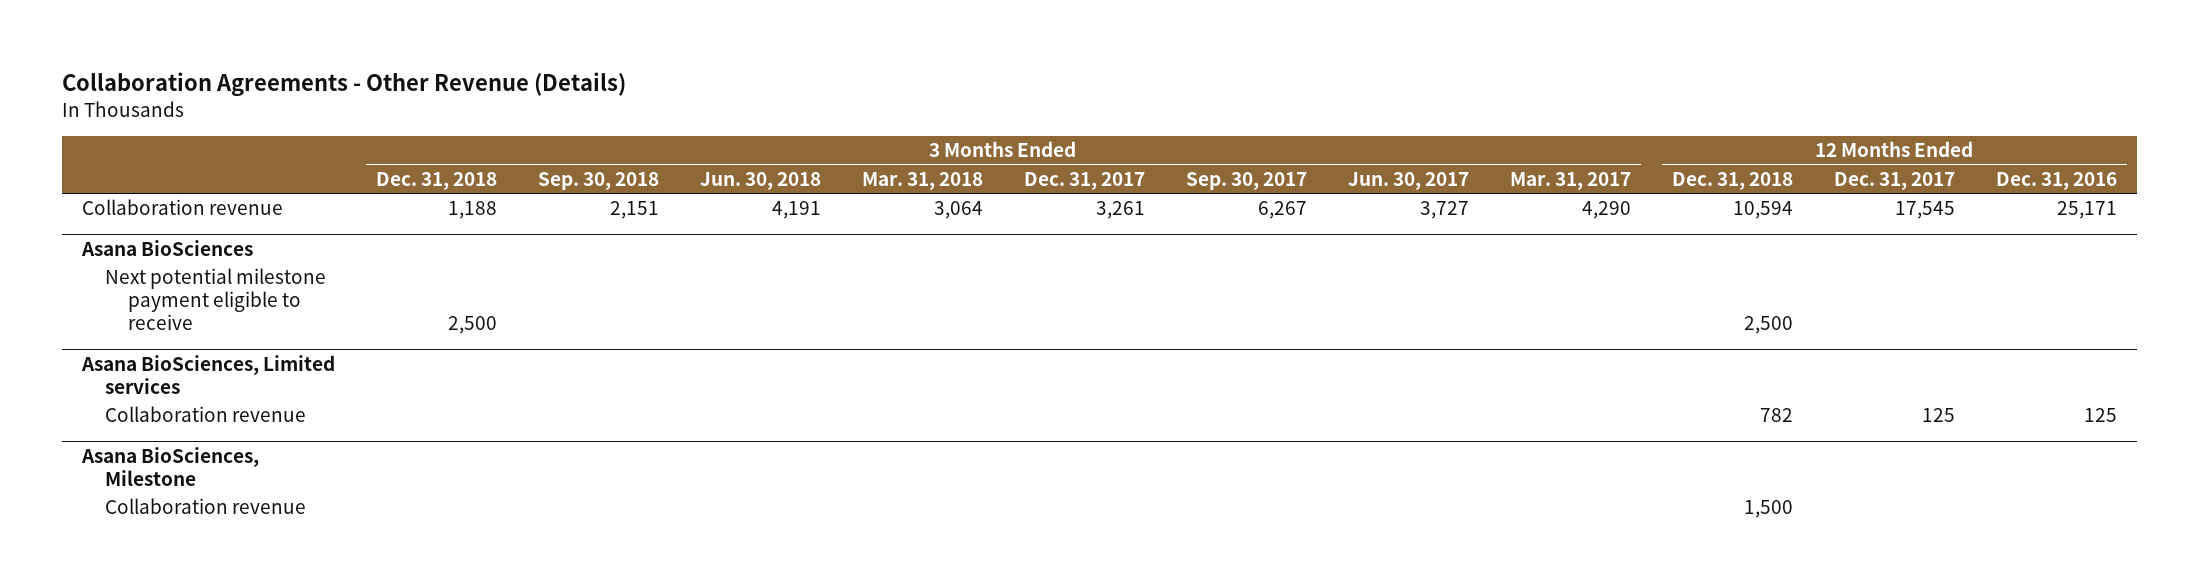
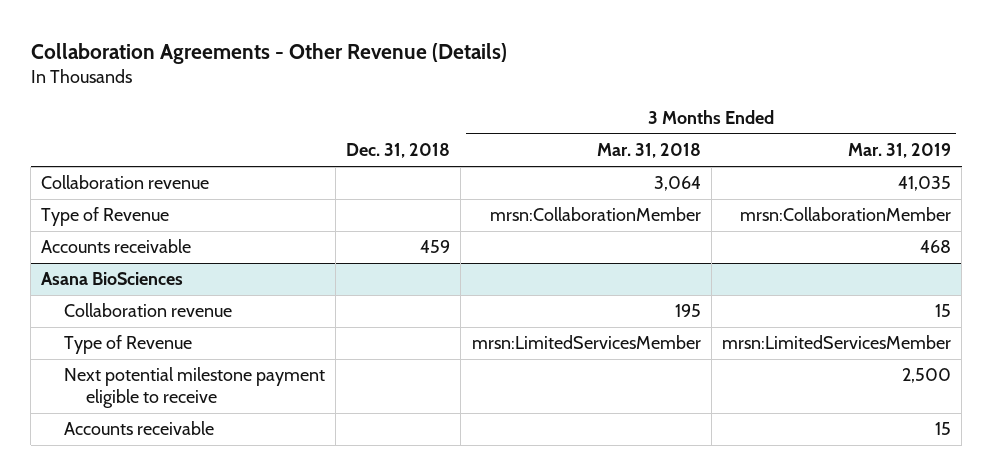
- | 3 Months Ended Dec. 31, 2018 | 3 Months Ended Sep. 30, 2018 | 3 Months Ended Jun. 30, 2018 | 3 Months Ended Mar. 31, 2018 | 3 Months Ended Dec. 31, 2017 | 3 Months Ended Sep. 30, 2017 | 3 Months Ended Jun. 30, 2017 | 3 Months Ended Mar. 31, 2017 | 12 Months Ended Dec. 31, 2018 | 12 Months Ended Dec. 31, 2017 | 12 Months Ended Dec. 31, 2016
+ | Dec. 31, 2018 | 3 Months Ended Mar. 31, 2018 | 3 Months Ended Mar. 31, 2019
+ Type of Revenue | | mrsn:CollaborationMember | mrsn:CollaborationMember
+ Accounts receivable | 459 | | 468
@ Asana BioSciences
+ Collaboration revenue | | 195 | 15
+ Type of Revenue | | mrsn:LimitedServicesMember | mrsn:LimitedServicesMember
- Asana BioSciences, Limited services
- Collaboration revenue | | | | | | | | | 782 | 125 | 125
- Asana BioSciences, Milestone
- Collaboration revenue | | | | | | | | | 1,500 | |
@ Asana BioSciences
+ Accounts receivable | | | 15

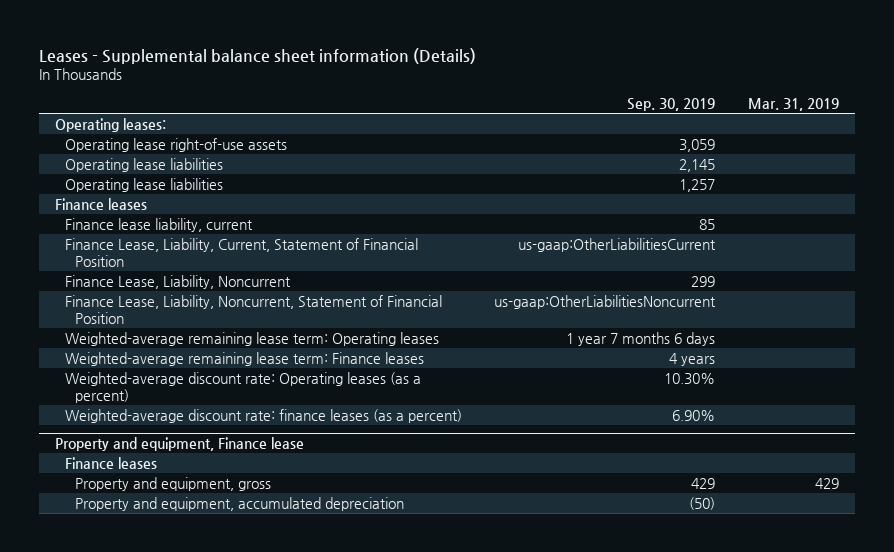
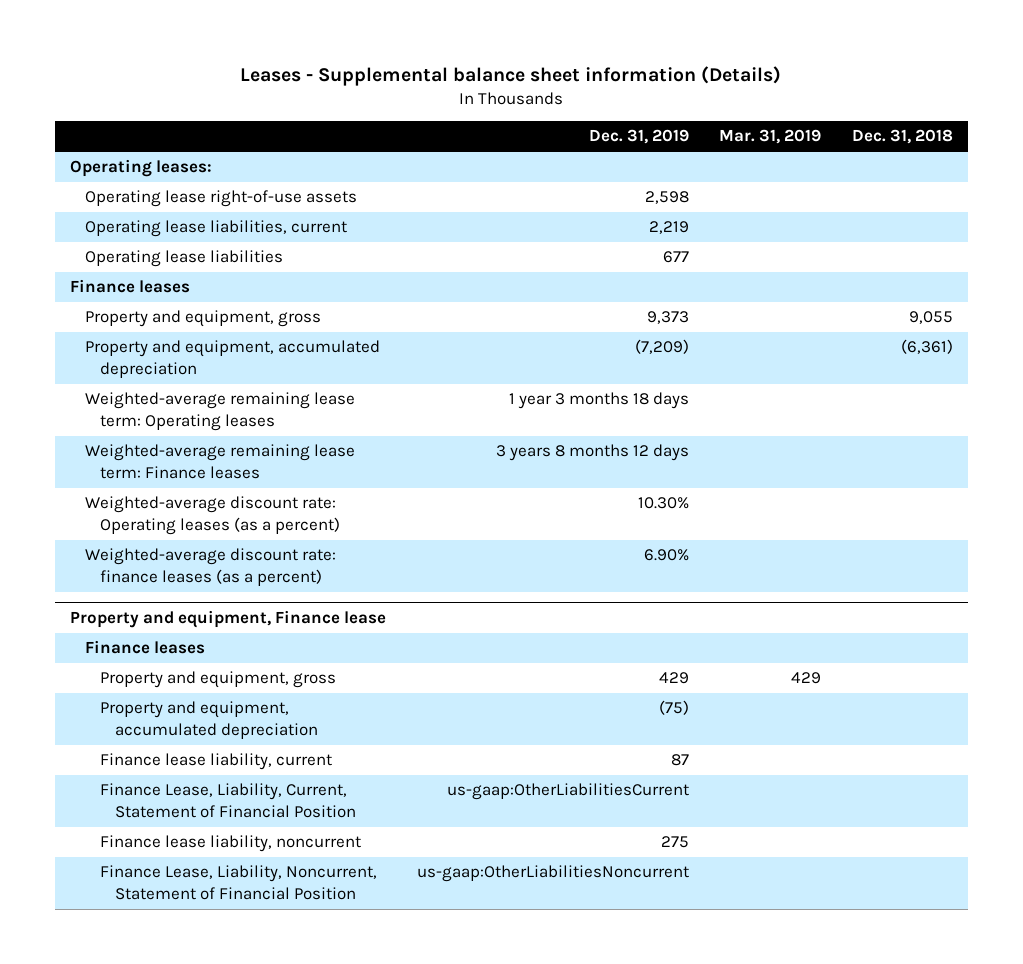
- | Sep. 30, 2019 | Mar. 31, 2019
+ | Dec. 31, 2019 | Mar. 31, 2019 | Dec. 31, 2018
- Operating lease liabilities | 2,145 |
+ Operating lease liabilities, current | 2,219 | |
- Finance lease liability, current | 85 |
- Finance Lease, Liability, Current, Statement of Financial Position | us-gaap:OtherLiabilitiesCurrent |
- Finance Lease, Liability, Noncurrent | 299 |
- Finance Lease, Liability, Noncurrent, Statement of Financial Position | us-gaap:OtherLiabilitiesNoncurrent |
+ Property and equipment, gross | 9,373 | | 9,055
+ Property and equipment, accumulated depreciation | (7,209) | | (6,361)
@ Property and equipment, Finance lease
+ Finance lease liability, current | 87 | |
+ Finance Lease, Liability, Current, Statement of Financial Position | us-gaap:OtherLiabilitiesCurrent | |
+ Finance lease liability, noncurrent | 275 | |
+ Finance Lease, Liability, Noncurrent, Statement of Financial Position | us-gaap:OtherLiabilitiesNoncurrent | |

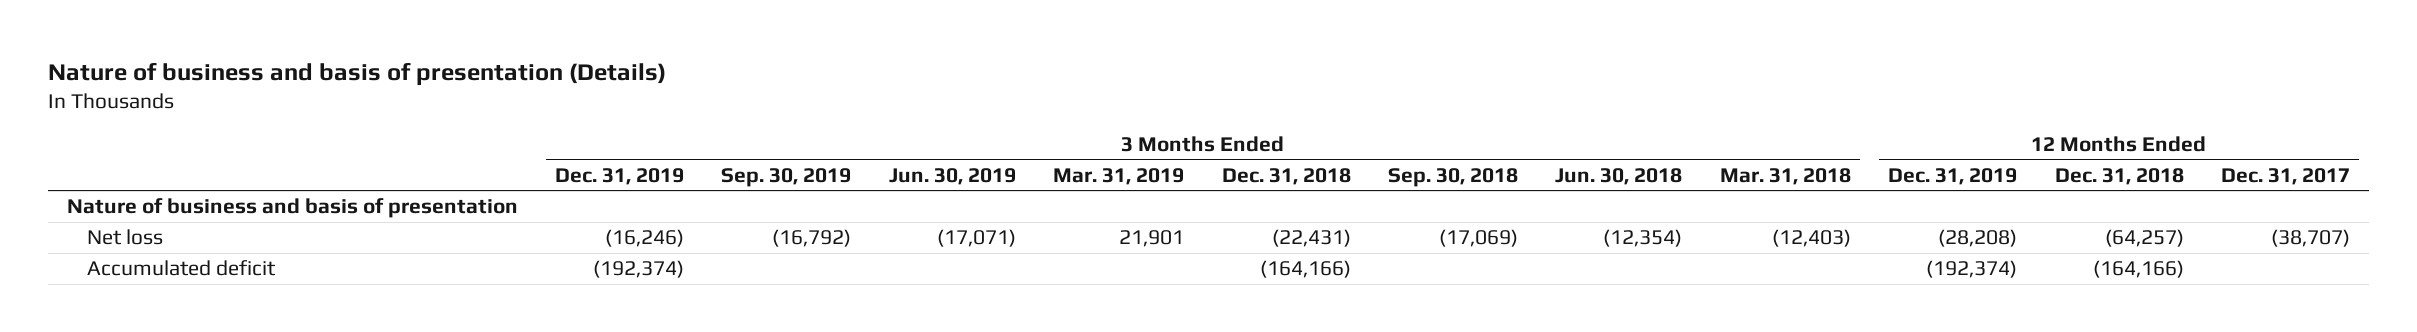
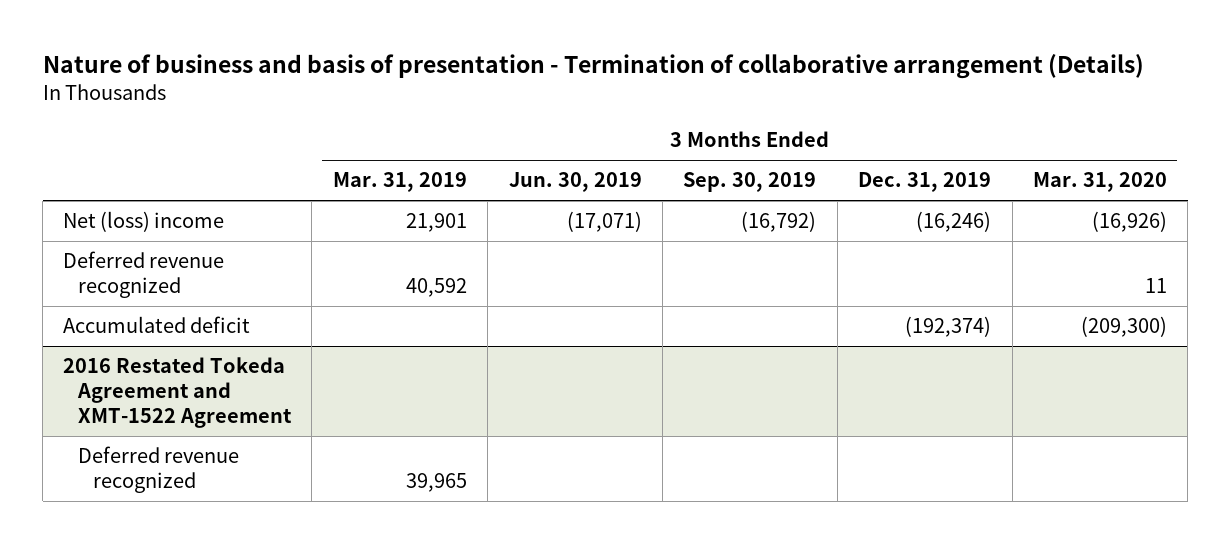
- Nature of business and basis of presentation (Details)
+ Nature of business and basis of presentation - Termination of collaborative arrangement (Details)
- | 3 Months Ended Dec. 31, 2019 | 3 Months Ended Sep. 30, 2019 | 3 Months Ended Jun. 30, 2019 | 3 Months Ended Mar. 31, 2019 | 3 Months Ended Dec. 31, 2018 | 3 Months Ended Sep. 30, 2018 | 3 Months Ended Jun. 30, 2018 | 3 Months Ended Mar. 31, 2018 | 12 Months Ended Dec. 31, 2019 | 12 Months Ended Dec. 31, 2018 | 12 Months Ended Dec. 31, 2017
+ | 3 Months Ended Mar. 31, 2019 | 3 Months Ended Jun. 30, 2019 | 3 Months Ended Sep. 30, 2019 | 3 Months Ended Dec. 31, 2019 | 3 Months Ended Mar. 31, 2020
- Nature of business and basis of presentation
- Net loss | (16,246) | (16,792) | (17,071) | 21,901 | (22,431) | (17,069) | (12,354) | (12,403) | (28,208) | (64,257) | (38,707)
+ Net (loss) income | 21,901 | (17,071) | (16,792) | (16,246) | (16,926)
+ Deferred revenue recognized | 40,592 | | | | 11
+ 2016 Restated Tokeda Agreement and XMT-1522 Agreement
+ Deferred revenue recognized | 39,965 | | | |

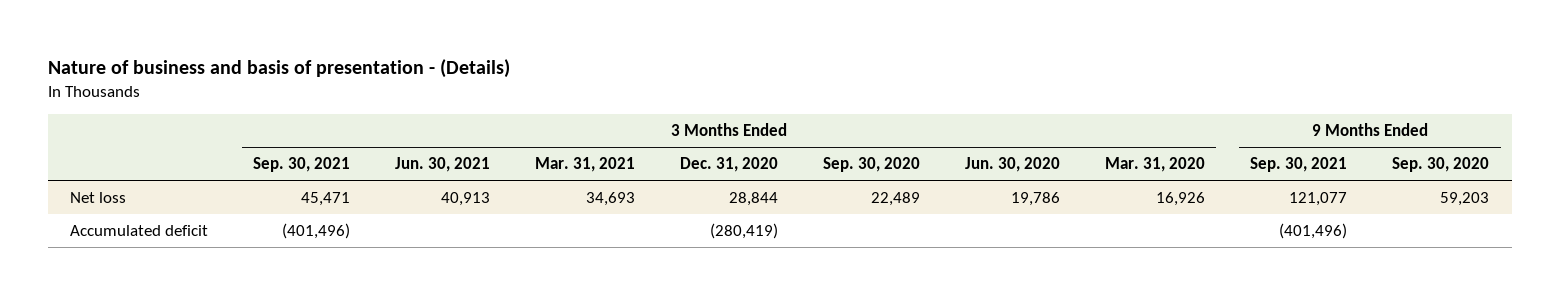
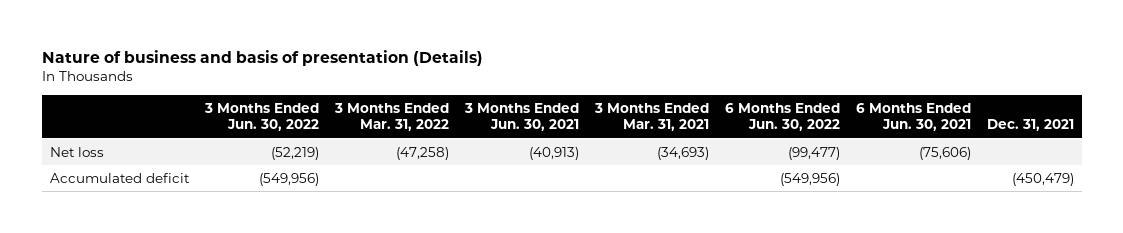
- Nature of business and basis of presentation - (Details)
+ Nature of business and basis of presentation (Details)
- | 3 Months Ended Sep. 30, 2021 | 3 Months Ended Jun. 30, 2021 | 3 Months Ended Mar. 31, 2021 | 3 Months Ended Dec. 31, 2020 | 3 Months Ended Sep. 30, 2020 | 3 Months Ended Jun. 30, 2020 | 3 Months Ended Mar. 31, 2020 | 9 Months Ended Sep. 30, 2021 | 9 Months Ended Sep. 30, 2020
+ | 3 Months Ended Jun. 30, 2022 | 3 Months Ended Mar. 31, 2022 | 3 Months Ended Jun. 30, 2021 | 3 Months Ended Mar. 31, 2021 | 6 Months Ended Jun. 30, 2022 | 6 Months Ended Jun. 30, 2021 | Dec. 31, 2021
- Net loss | 45,471 | 40,913 | 34,693 | 28,844 | 22,489 | 19,786 | 16,926 | 121,077 | 59,203
+ Net loss | (52,219) | (47,258) | (40,913) | (34,693) | (99,477) | (75,606) |

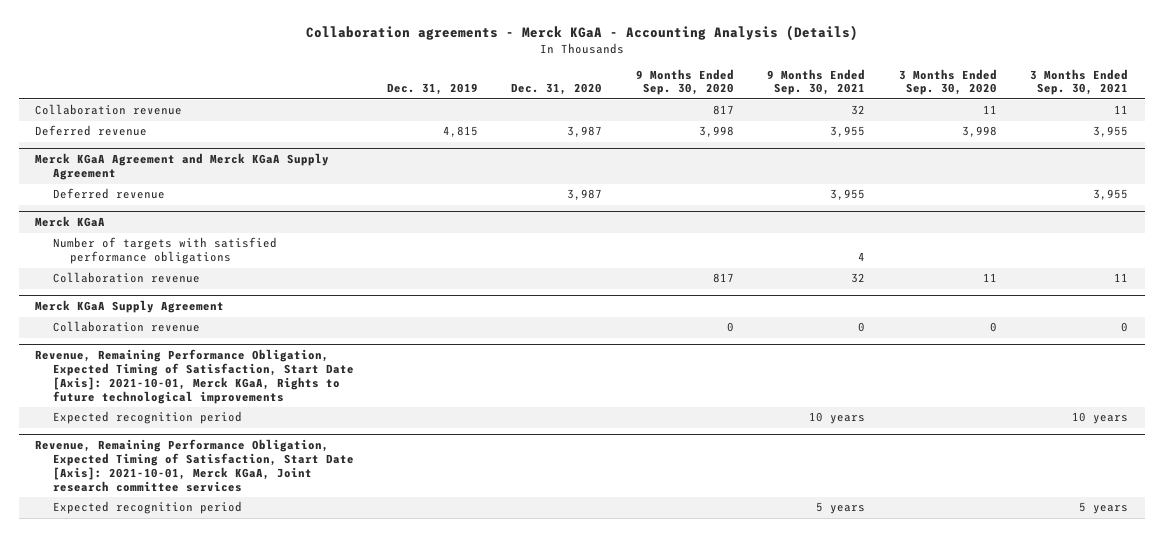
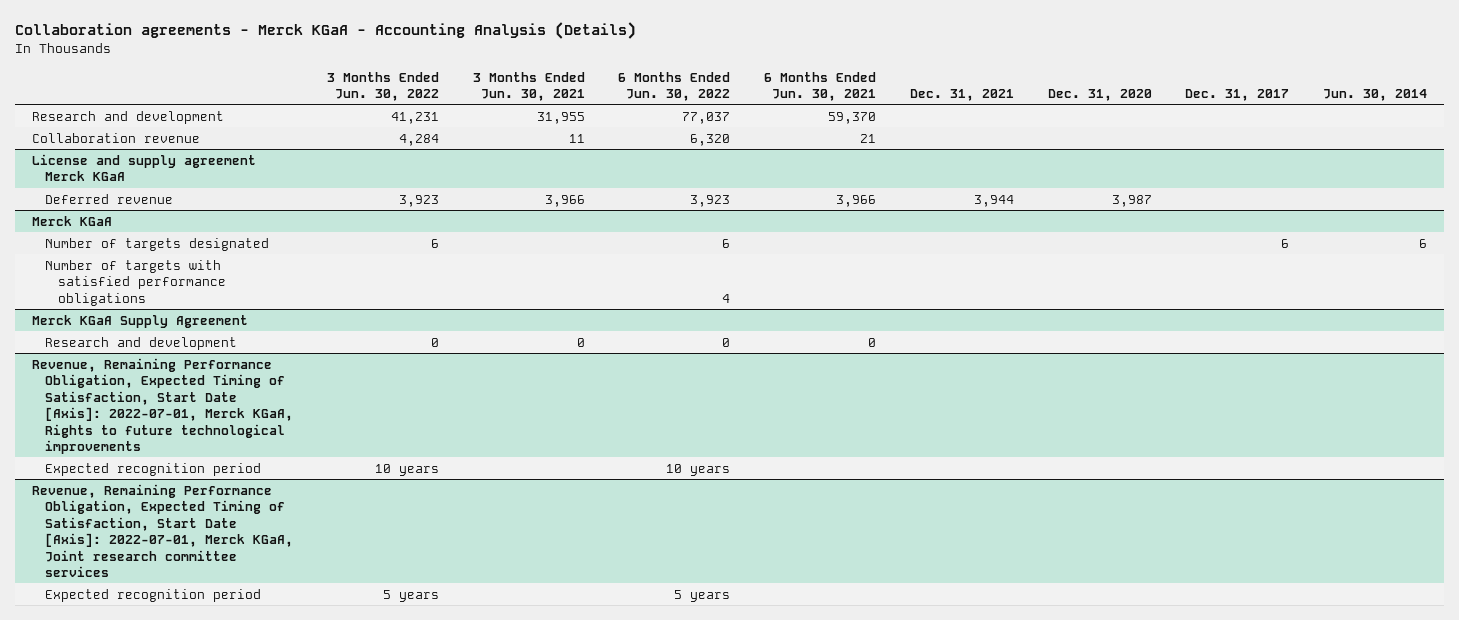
- | Dec. 31, 2019 | Dec. 31, 2020 | 9 Months Ended Sep. 30, 2020 | 9 Months Ended Sep. 30, 2021 | 3 Months Ended Sep. 30, 2020 | 3 Months Ended Sep. 30, 2021
+ | 3 Months Ended Jun. 30, 2022 | 3 Months Ended Jun. 30, 2021 | 6 Months Ended Jun. 30, 2022 | 6 Months Ended Jun. 30, 2021 | Dec. 31, 2021 | Dec. 31, 2020 | Dec. 31, 2017 | Jun. 30, 2014
+ Research and development | 41,231 | 31,955 | 77,037 | 59,370 | | | |
- Deferred revenue | 4,815 | 3,987 | 3,998 | 3,955 | 3,998 | 3,955
- Merck KGaA Agreement and Merck KGaA Supply Agreement
+ License and supply agreement Merck KGaA
@ Merck KGaA
+ Number of targets designated | 6 | | 6 | | | | 6 | 6
- Collaboration revenue | | | 817 | 32 | 11 | 11
@ Merck KGaA Supply Agreement
- Collaboration revenue | | | 0 | 0 | 0 | 0
- Revenue, Remaining Performance Obligation, Expected Timing of Satisfaction, Start Date [Axis]: 2021-10-01, Merck KGaA, Rights to future technological improvements
@ Merck KGaA Supply Agreement
+ Research and development | 0 | 0 | 0 | 0 | | | |
+ Revenue, Remaining Performance Obligation, Expected Timing of Satisfaction, Start Date [Axis]: 2022-07-01, Merck KGaA, Rights to future technological improvements
- Revenue, Remaining Performance Obligation, Expected Timing of Satisfaction, Start Date [Axis]: 2021-10-01, Merck KGaA, Joint research committee services
+ Revenue, Remaining Performance Obligation, Expected Timing of Satisfaction, Start Date [Axis]: 2022-07-01, Merck KGaA, Joint research committee services

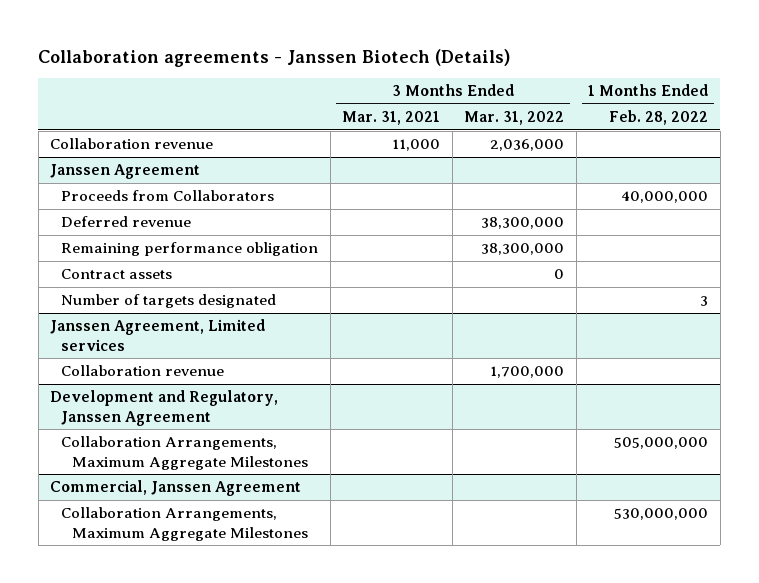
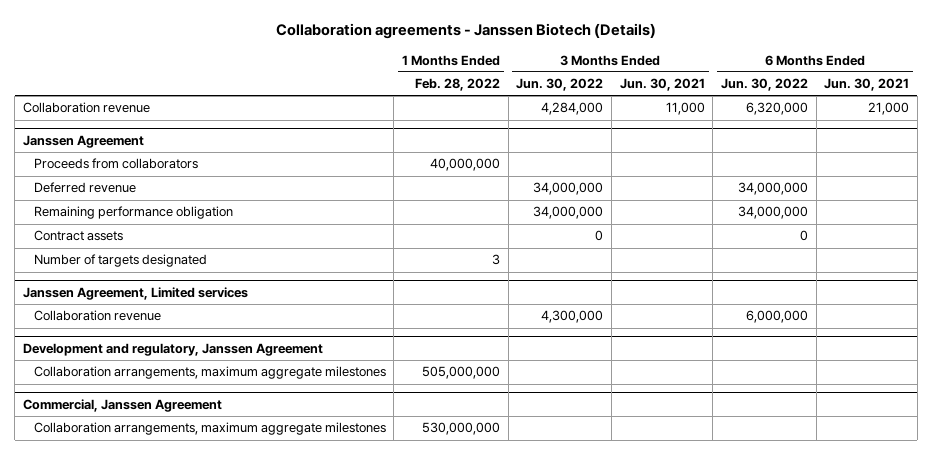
- | 3 Months Ended Mar. 31, 2021 | 3 Months Ended Mar. 31, 2022 | 1 Months Ended Feb. 28, 2022
+ | 1 Months Ended Feb. 28, 2022 | 3 Months Ended Jun. 30, 2022 | 3 Months Ended Jun. 30, 2021 | 6 Months Ended Jun. 30, 2022 | 6 Months Ended Jun. 30, 2021
@ Janssen Agreement
- Proceeds from Collaborators | | | 40,000,000
+ Proceeds from collaborators | 40,000,000 | | | |
- Development and Regulatory, Janssen Agreement
- Collaboration Arrangements, Maximum Aggregate Milestones | | | 505,000,000
+ Development and regulatory, Janssen Agreement
+ Collaboration arrangements, maximum aggregate milestones | 505,000,000 | | | |
@ Commercial, Janssen Agreement
- Collaboration Arrangements, Maximum Aggregate Milestones | | | 530,000,000
+ Collaboration arrangements, maximum aggregate milestones | 530,000,000 | | | |

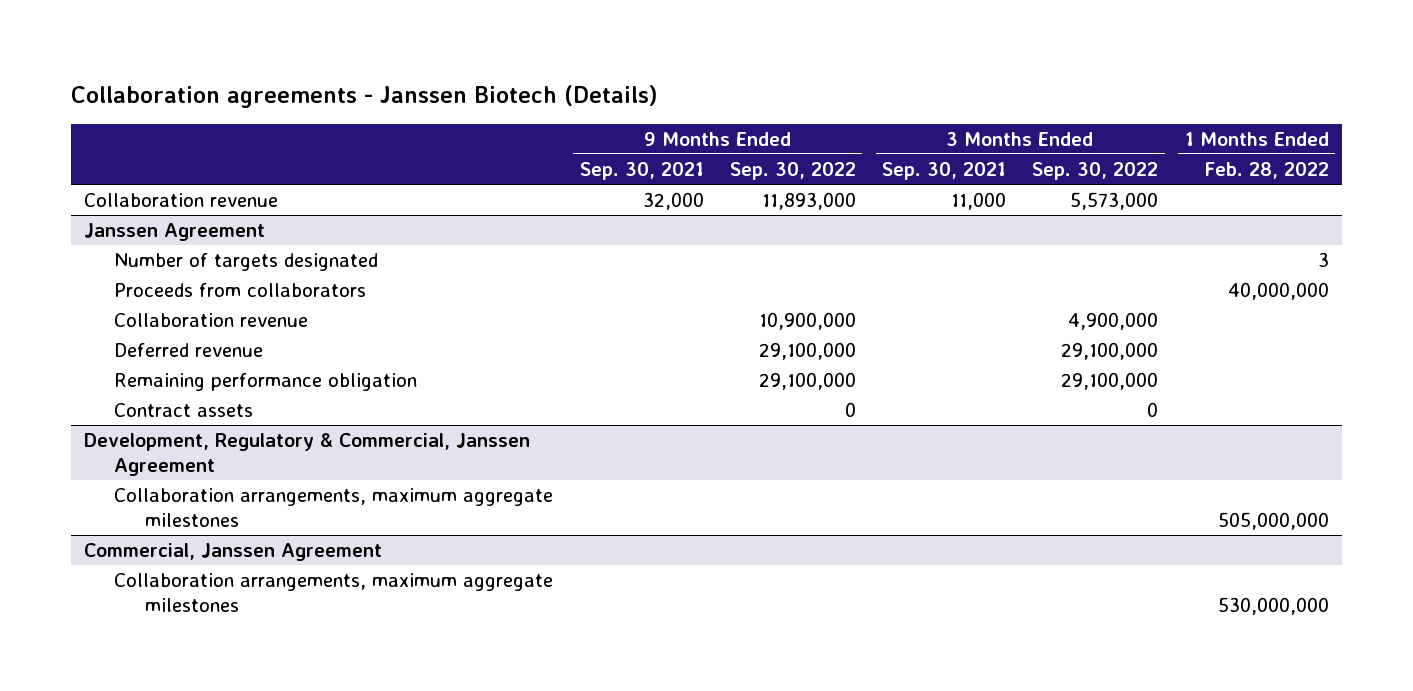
- | 1 Months Ended Feb. 28, 2022 | 3 Months Ended Jun. 30, 2022 | 3 Months Ended Jun. 30, 2021 | 6 Months Ended Jun. 30, 2022 | 6 Months Ended Jun. 30, 2021
+ | 9 Months Ended Sep. 30, 2021 | 9 Months Ended Sep. 30, 2022 | 3 Months Ended Sep. 30, 2021 | 3 Months Ended Sep. 30, 2022 | 1 Months Ended Feb. 28, 2022
@ Janssen Agreement
moved up: Number of targets designated | | | | | 3
+ Collaboration revenue | | 10,900,000 | | 4,900,000 |
- Janssen Agreement, Limited services
- Collaboration revenue | | 4,300,000 | | 6,000,000 |
- Development and regulatory, Janssen Agreement
+ Development, Regulatory & Commercial, Janssen Agreement

